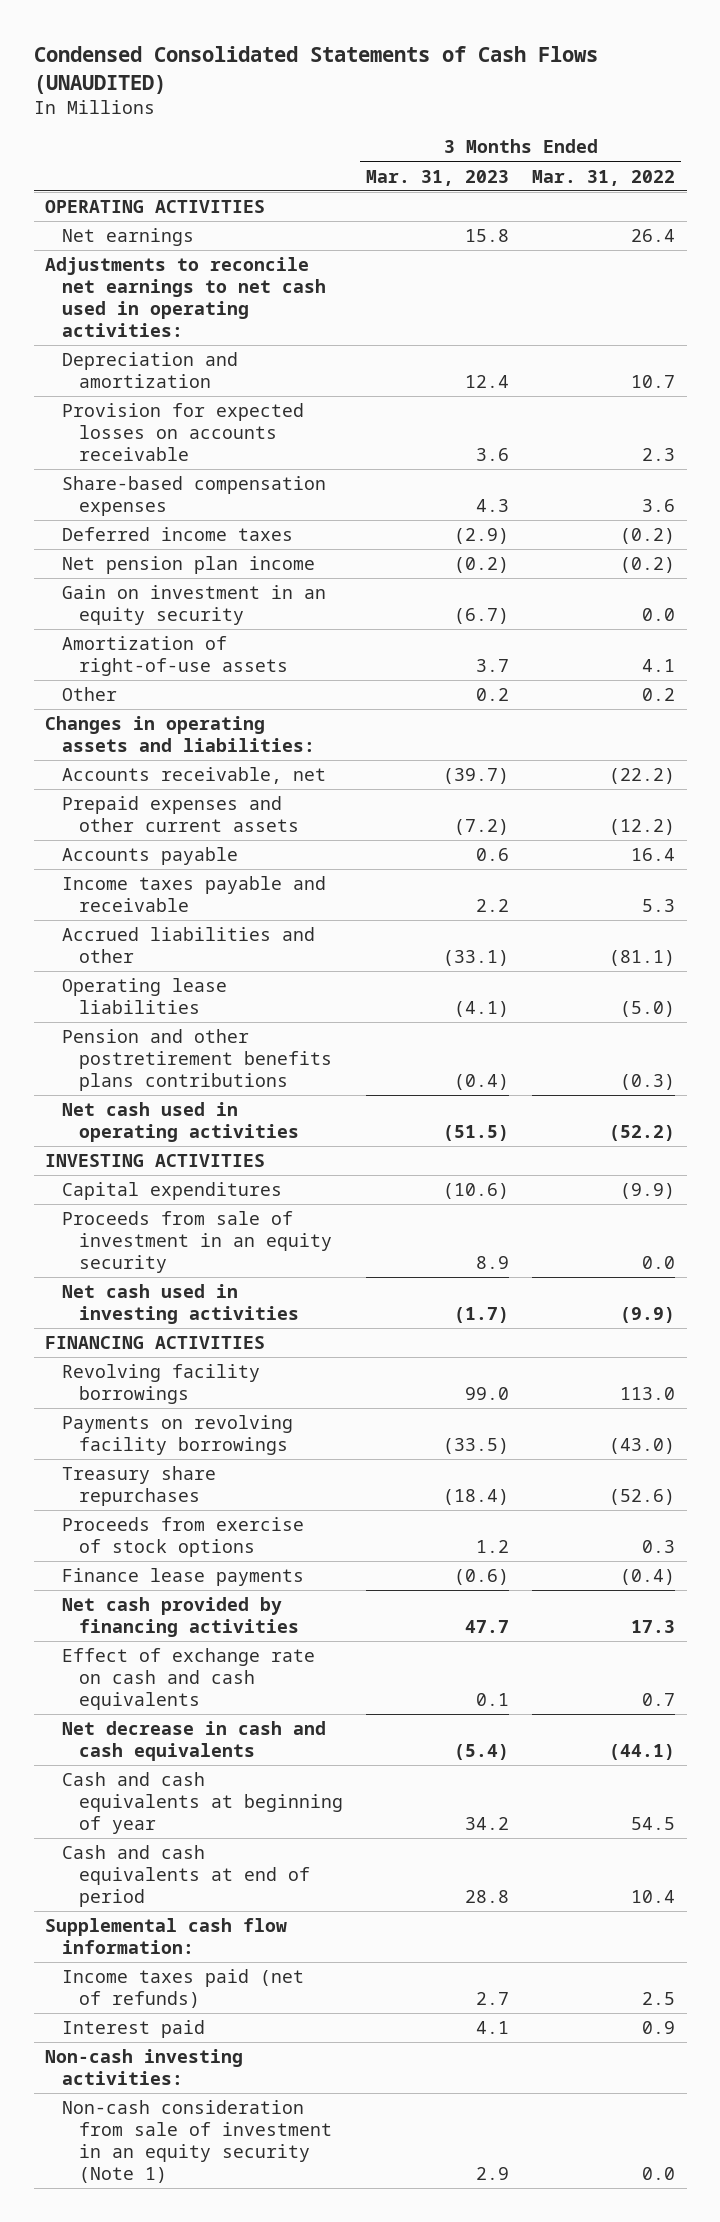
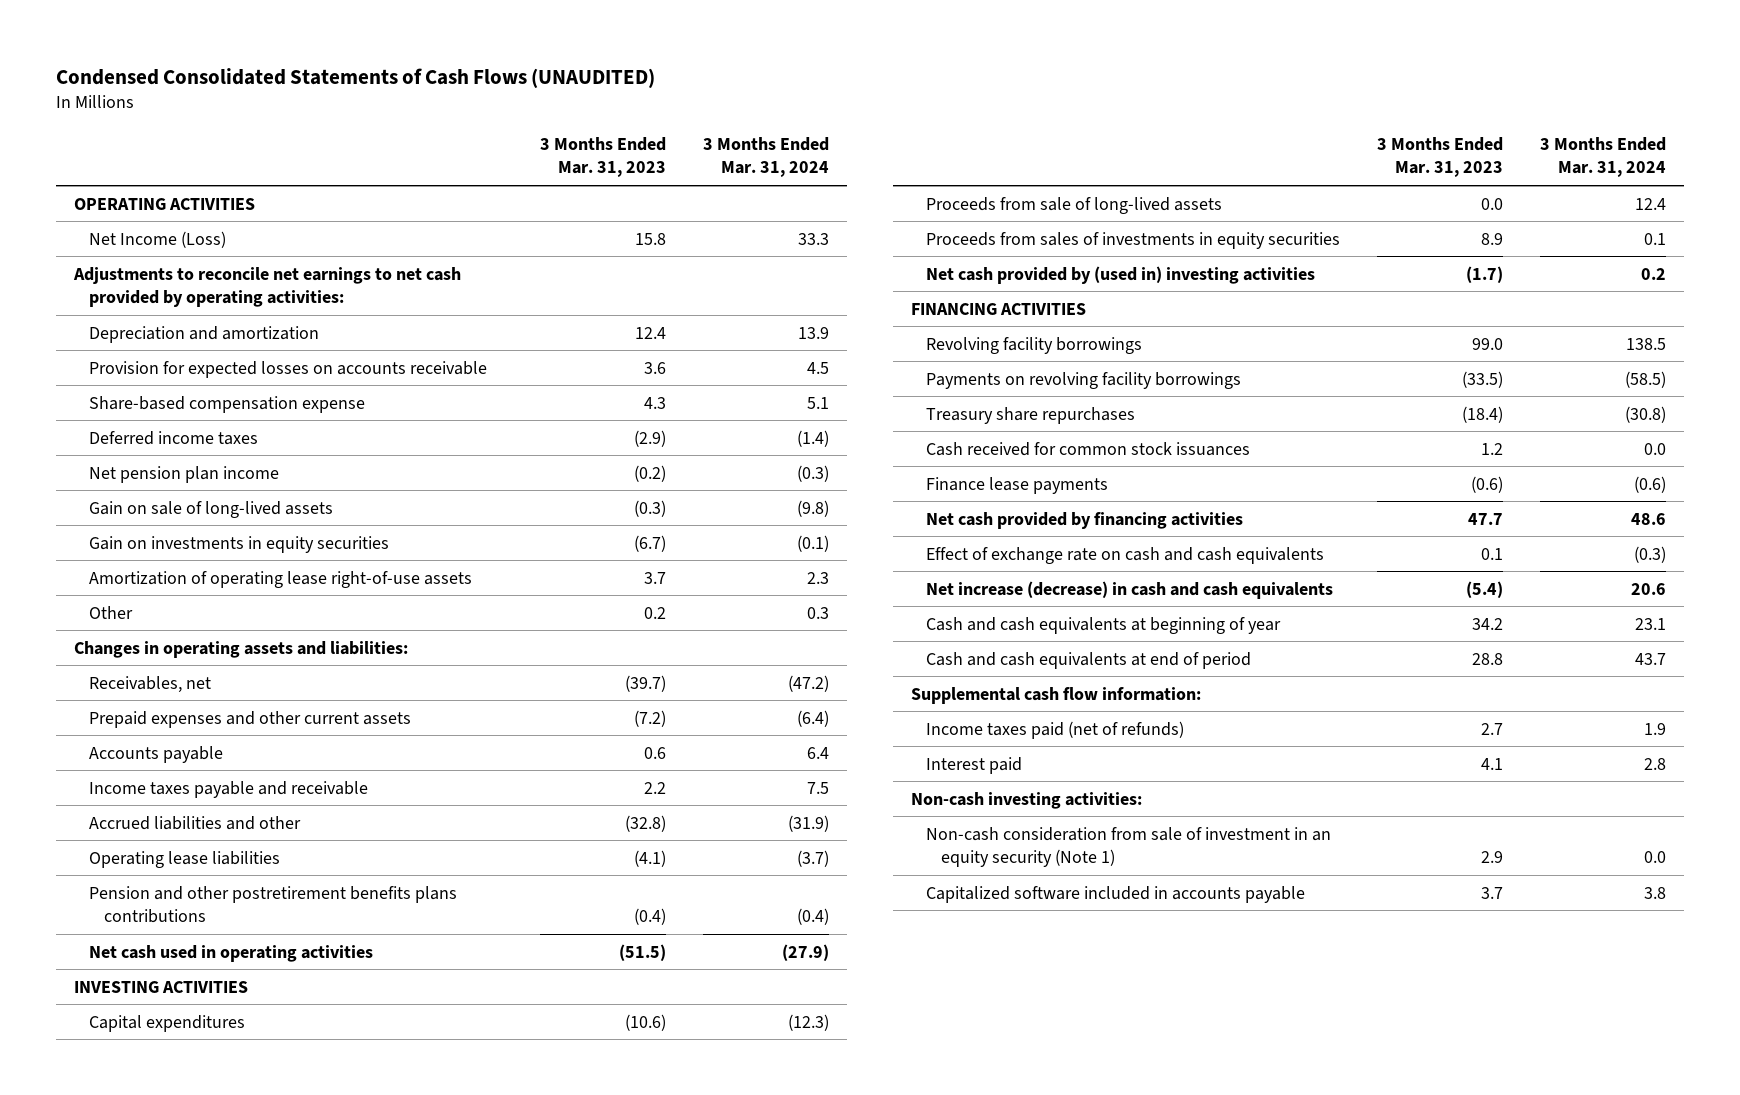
- | 3 Months Ended Mar. 31, 2023 | 3 Months Ended Mar. 31, 2022
+ | 3 Months Ended Mar. 31, 2023 | 3 Months Ended Mar. 31, 2024
- Net earnings | 15.8 | 26.4
- Adjustments to reconcile net earnings to net cash used in operating activities:
+ Net Income (Loss) | 15.8 | 33.3
+ Adjustments to reconcile net earnings to net cash provided by operating activities:
- Share-based compensation expenses | 4.3 | 3.6
+ Share-based compensation expense | 4.3 | 5.1
- Gain on investment in an equity security | (6.7) | 0.0
- Amortization of right-of-use assets | 3.7 | 4.1
+ Gain on sale of long-lived assets | (0.3) | (9.8)
+ Gain on investments in equity securities | (6.7) | (0.1)
+ Amortization of operating lease right-of-use assets | 3.7 | 2.3
- Accounts receivable, net | (39.7) | (22.2)
+ Receivables, net | (39.7) | (47.2)
- Accrued liabilities and other | (33.1) | (81.1)
+ Accrued liabilities and other | (32.8) | (31.9)
- Proceeds from sale of investment in an equity security | 8.9 | 0.0
- Net cash used in investing activities | (1.7) | (9.9)
+ Proceeds from sale of long-lived assets | 0.0 | 12.4
+ Proceeds from sales of investments in equity securities | 8.9 | 0.1
+ Net cash provided by (used in) investing activities | (1.7) | 0.2
- Proceeds from exercise of stock options | 1.2 | 0.3
+ Cash received for common stock issuances | 1.2 | 0.0
- Net decrease in cash and cash equivalents | (5.4) | (44.1)
+ Net increase (decrease) in cash and cash equivalents | (5.4) | 20.6
+ Capitalized software included in accounts payable | 3.7 | 3.8

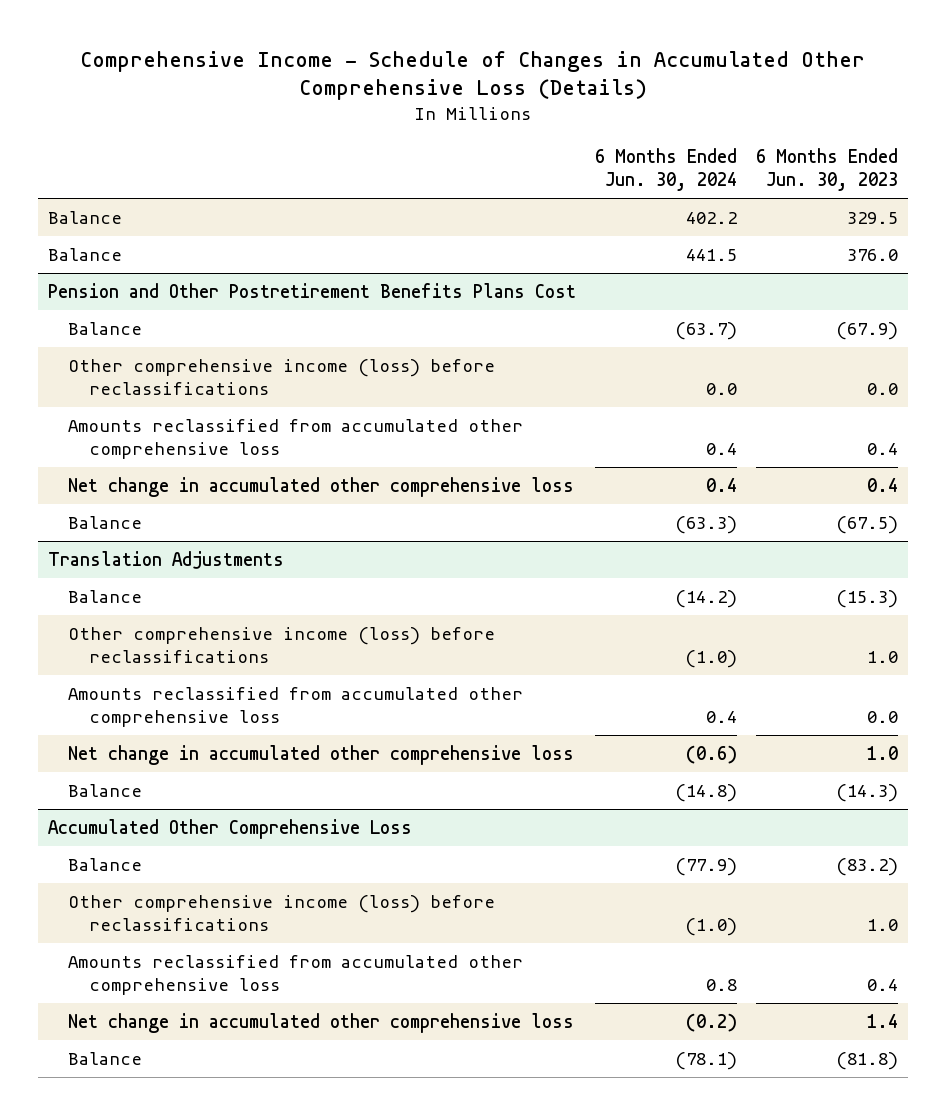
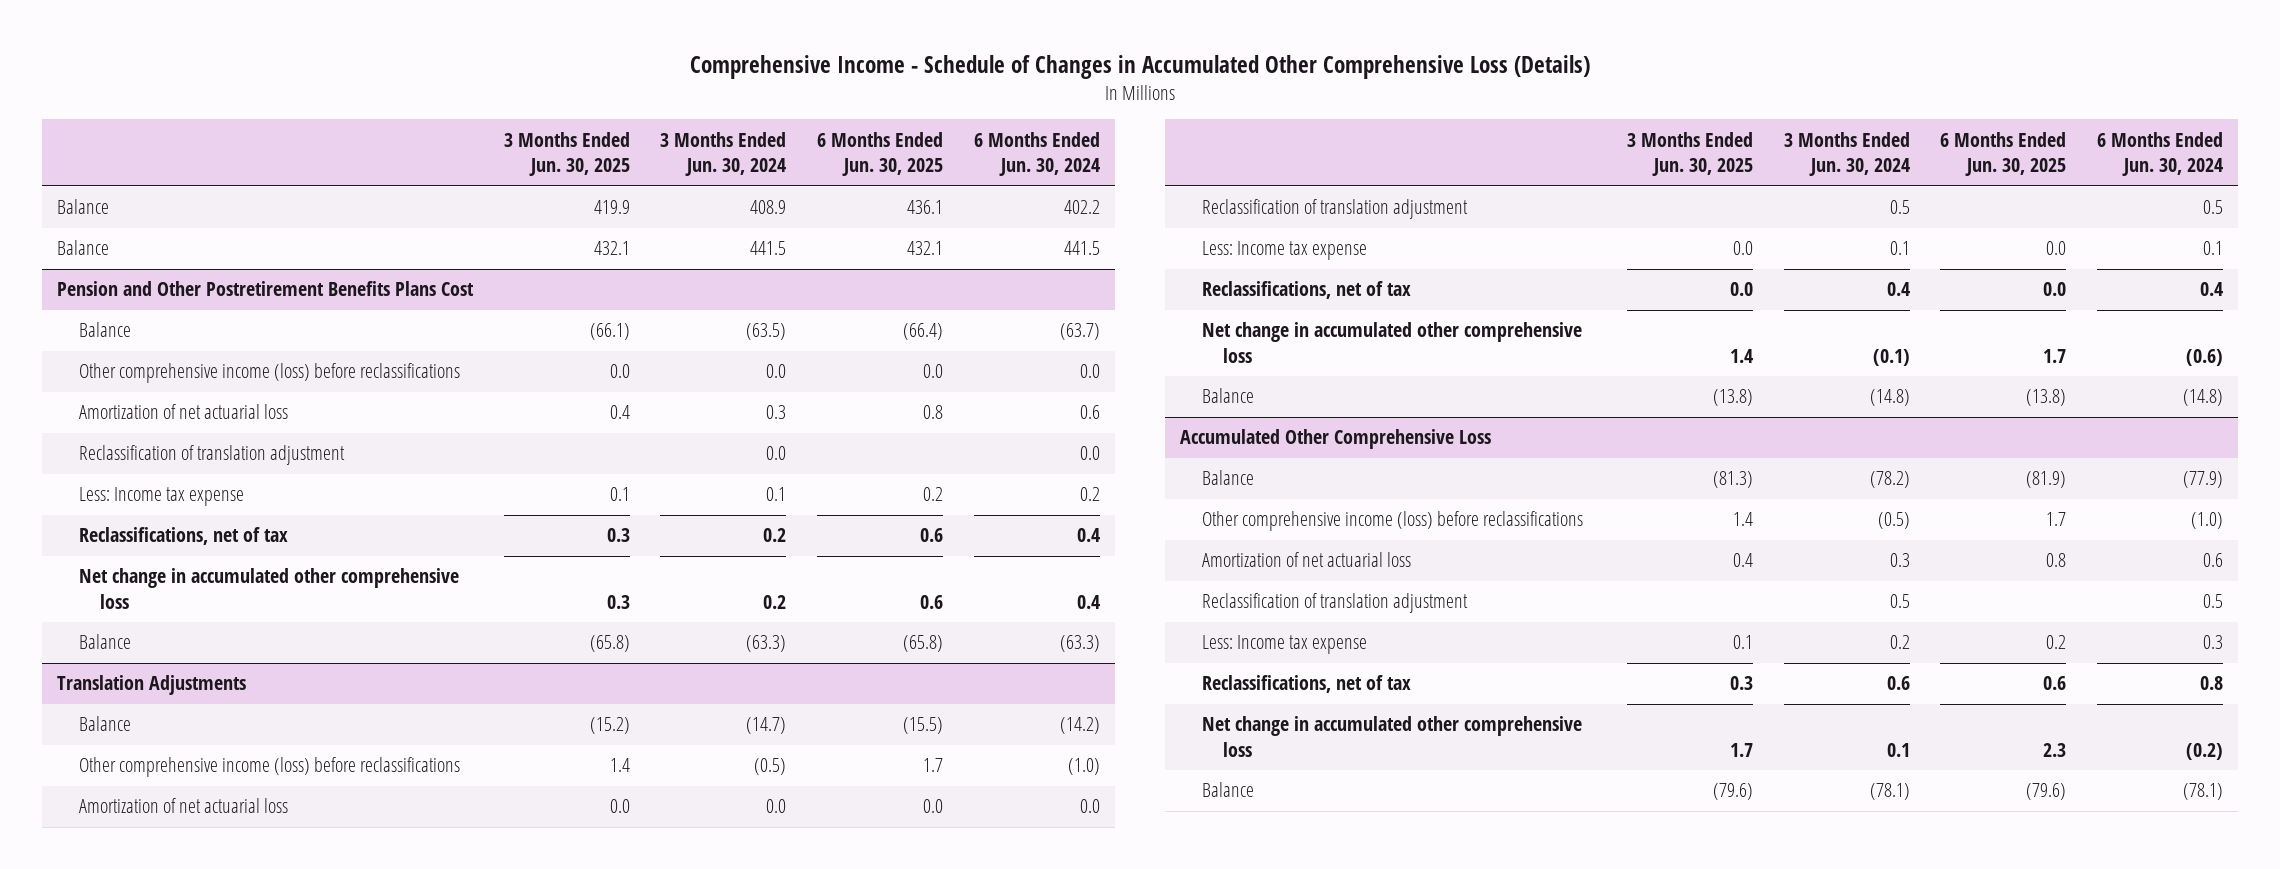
- | 6 Months Ended Jun. 30, 2024 | 6 Months Ended Jun. 30, 2023
+ | 3 Months Ended Jun. 30, 2025 | 3 Months Ended Jun. 30, 2024 | 6 Months Ended Jun. 30, 2025 | 6 Months Ended Jun. 30, 2024
@ Pension and Other Postretirement Benefits Plans Cost
- Amounts reclassified from accumulated other comprehensive loss | 0.4 | 0.4
+ Amortization of net actuarial loss | 0.4 | 0.3 | 0.8 | 0.6
+ Reclassification of translation adjustment | | 0.0 | | 0.0
+ Less: Income tax expense | 0.1 | 0.1 | 0.2 | 0.2
+ Reclassifications, net of tax | 0.3 | 0.2 | 0.6 | 0.4
@ Translation Adjustments
- Amounts reclassified from accumulated other comprehensive loss | 0.4 | 0.0
+ Amortization of net actuarial loss | 0.0 | 0.0 | 0.0 | 0.0
+ Reclassification of translation adjustment | | 0.5 | | 0.5
+ Less: Income tax expense | 0.0 | 0.1 | 0.0 | 0.1
+ Reclassifications, net of tax | 0.0 | 0.4 | 0.0 | 0.4
@ Accumulated Other Comprehensive Loss
- Amounts reclassified from accumulated other comprehensive loss | 0.8 | 0.4
+ Amortization of net actuarial loss | 0.4 | 0.3 | 0.8 | 0.6
+ Reclassification of translation adjustment | | 0.5 | | 0.5
+ Less: Income tax expense | 0.1 | 0.2 | 0.2 | 0.3
+ Reclassifications, net of tax | 0.3 | 0.6 | 0.6 | 0.8

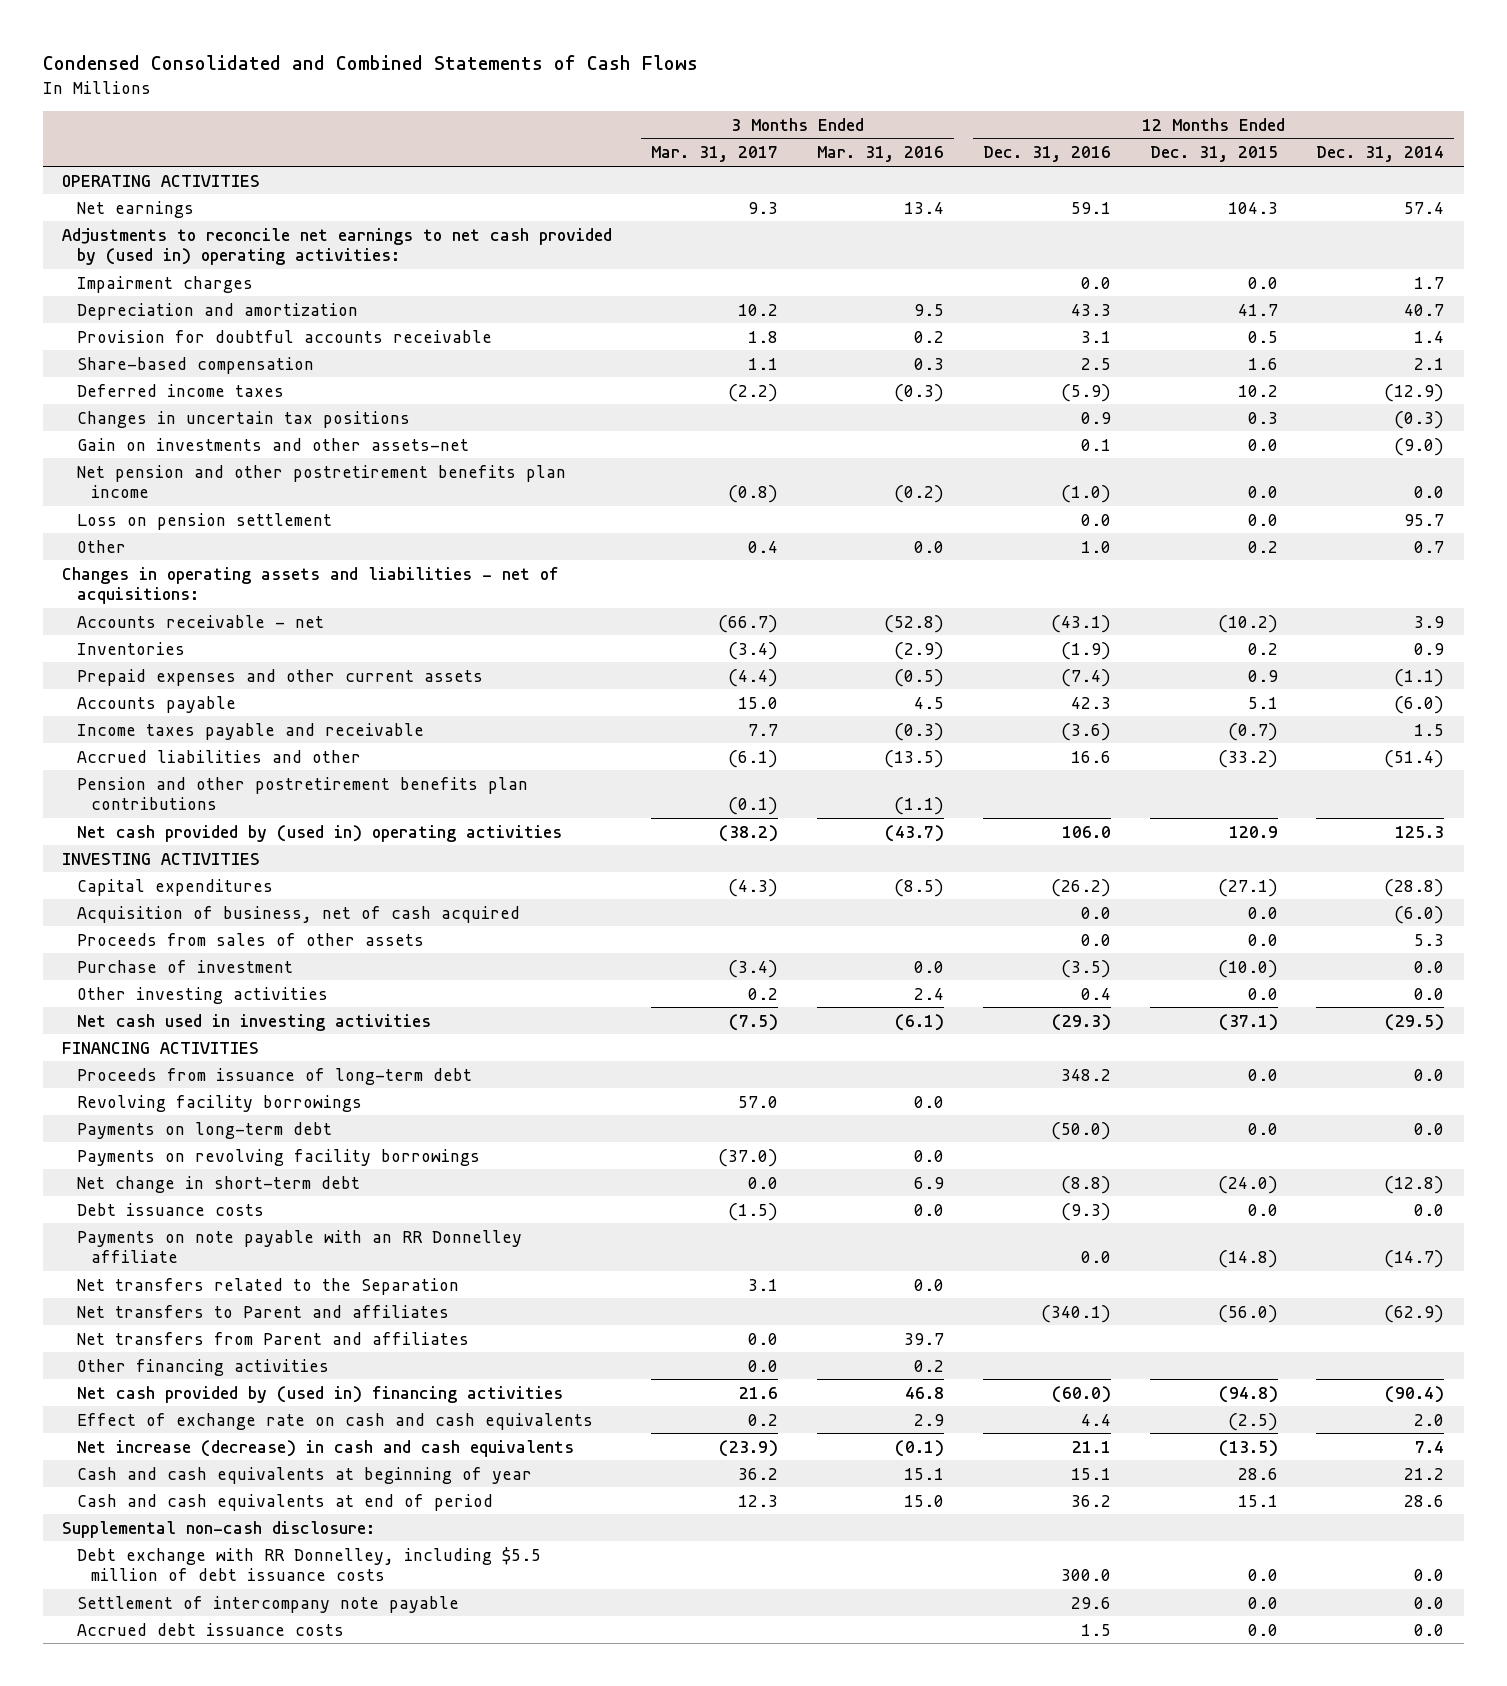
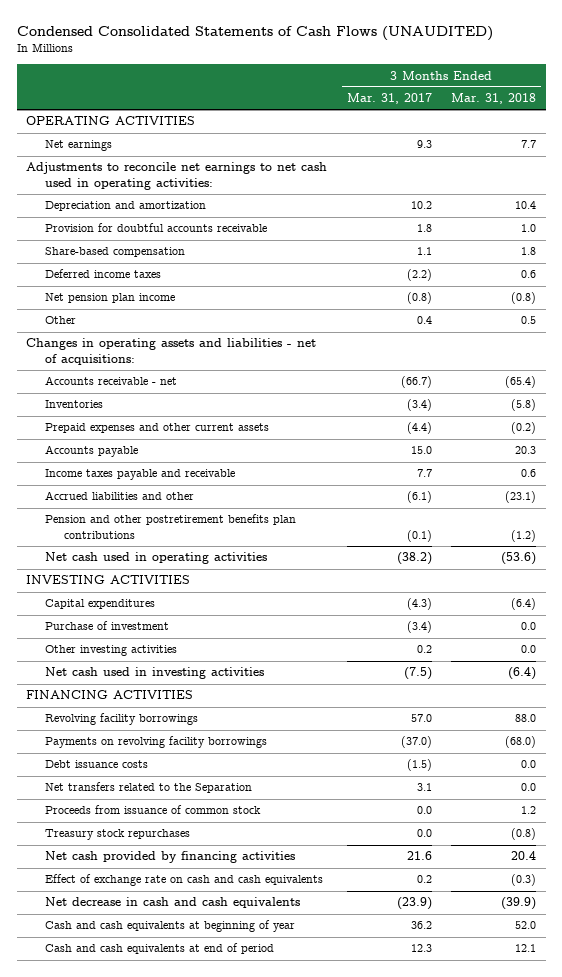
- Condensed Consolidated and Combined Statements of Cash Flows
+ Condensed Consolidated Statements of Cash Flows (UNAUDITED)
- | 3 Months Ended Mar. 31, 2017 | 3 Months Ended Mar. 31, 2016 | 12 Months Ended Dec. 31, 2016 | 12 Months Ended Dec. 31, 2015 | 12 Months Ended Dec. 31, 2014
+ | 3 Months Ended Mar. 31, 2017 | 3 Months Ended Mar. 31, 2018
- Adjustments to reconcile net earnings to net cash provided by (used in) operating activities:
- Impairment charges | | | 0.0 | 0.0 | 1.7
+ Adjustments to reconcile net earnings to net cash used in operating activities:
- Changes in uncertain tax positions | | | 0.9 | 0.3 | (0.3)
- Gain on investments and other assets-net | | | 0.1 | 0.0 | (9.0)
- Net pension and other postretirement benefits plan income | (0.8) | (0.2) | (1.0) | 0.0 | 0.0
- Loss on pension settlement | | | 0.0 | 0.0 | 95.7
+ Net pension plan income | (0.8) | (0.8)
- Net cash provided by (used in) operating activities | (38.2) | (43.7) | 106.0 | 120.9 | 125.3
+ Net cash used in operating activities | (38.2) | (53.6)
- Acquisition of business, net of cash acquired | | | 0.0 | 0.0 | (6.0)
- Proceeds from sales of other assets | | | 0.0 | 0.0 | 5.3
- Proceeds from issuance of long-term debt | | | 348.2 | 0.0 | 0.0
- Payments on long-term debt | | | (50.0) | 0.0 | 0.0
- Net change in short-term debt | 0.0 | 6.9 | (8.8) | (24.0) | (12.8)
- Payments on note payable with an RR Donnelley affiliate | | | 0.0 | (14.8) | (14.7)
- Net transfers to Parent and affiliates | | | (340.1) | (56.0) | (62.9)
- Net transfers from Parent and affiliates | 0.0 | 39.7 | | |
- Other financing activities | 0.0 | 0.2 | | |
- Net cash provided by (used in) financing activities | 21.6 | 46.8 | (60.0) | (94.8) | (90.4)
+ Proceeds from issuance of common stock | 0.0 | 1.2
+ Treasury stock repurchases | 0.0 | (0.8)
+ Net cash provided by financing activities | 21.6 | 20.4
- Net increase (decrease) in cash and cash equivalents | (23.9) | (0.1) | 21.1 | (13.5) | 7.4
+ Net decrease in cash and cash equivalents | (23.9) | (39.9)
- Supplemental non-cash disclosure:
- Debt exchange with RR Donnelley, including $5.5 million of debt issuance costs | | | 300.0 | 0.0 | 0.0
- Settlement of intercompany note payable | | | 29.6 | 0.0 | 0.0
- Accrued debt issuance costs | | | 1.5 | 0.0 | 0.0

